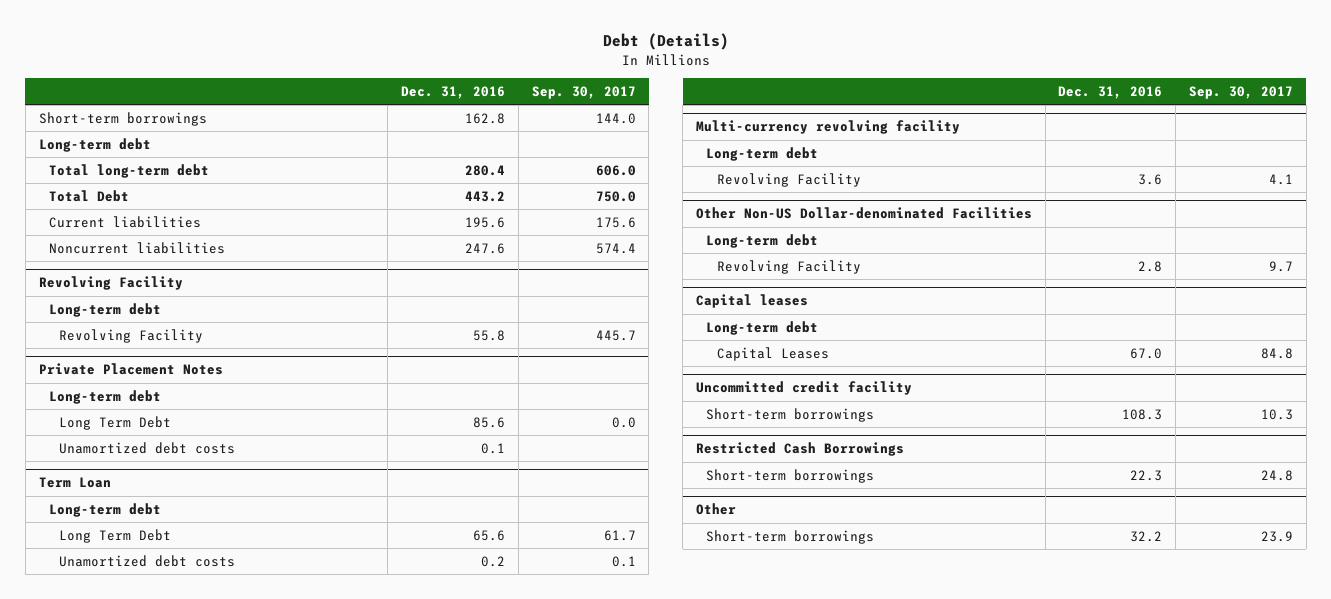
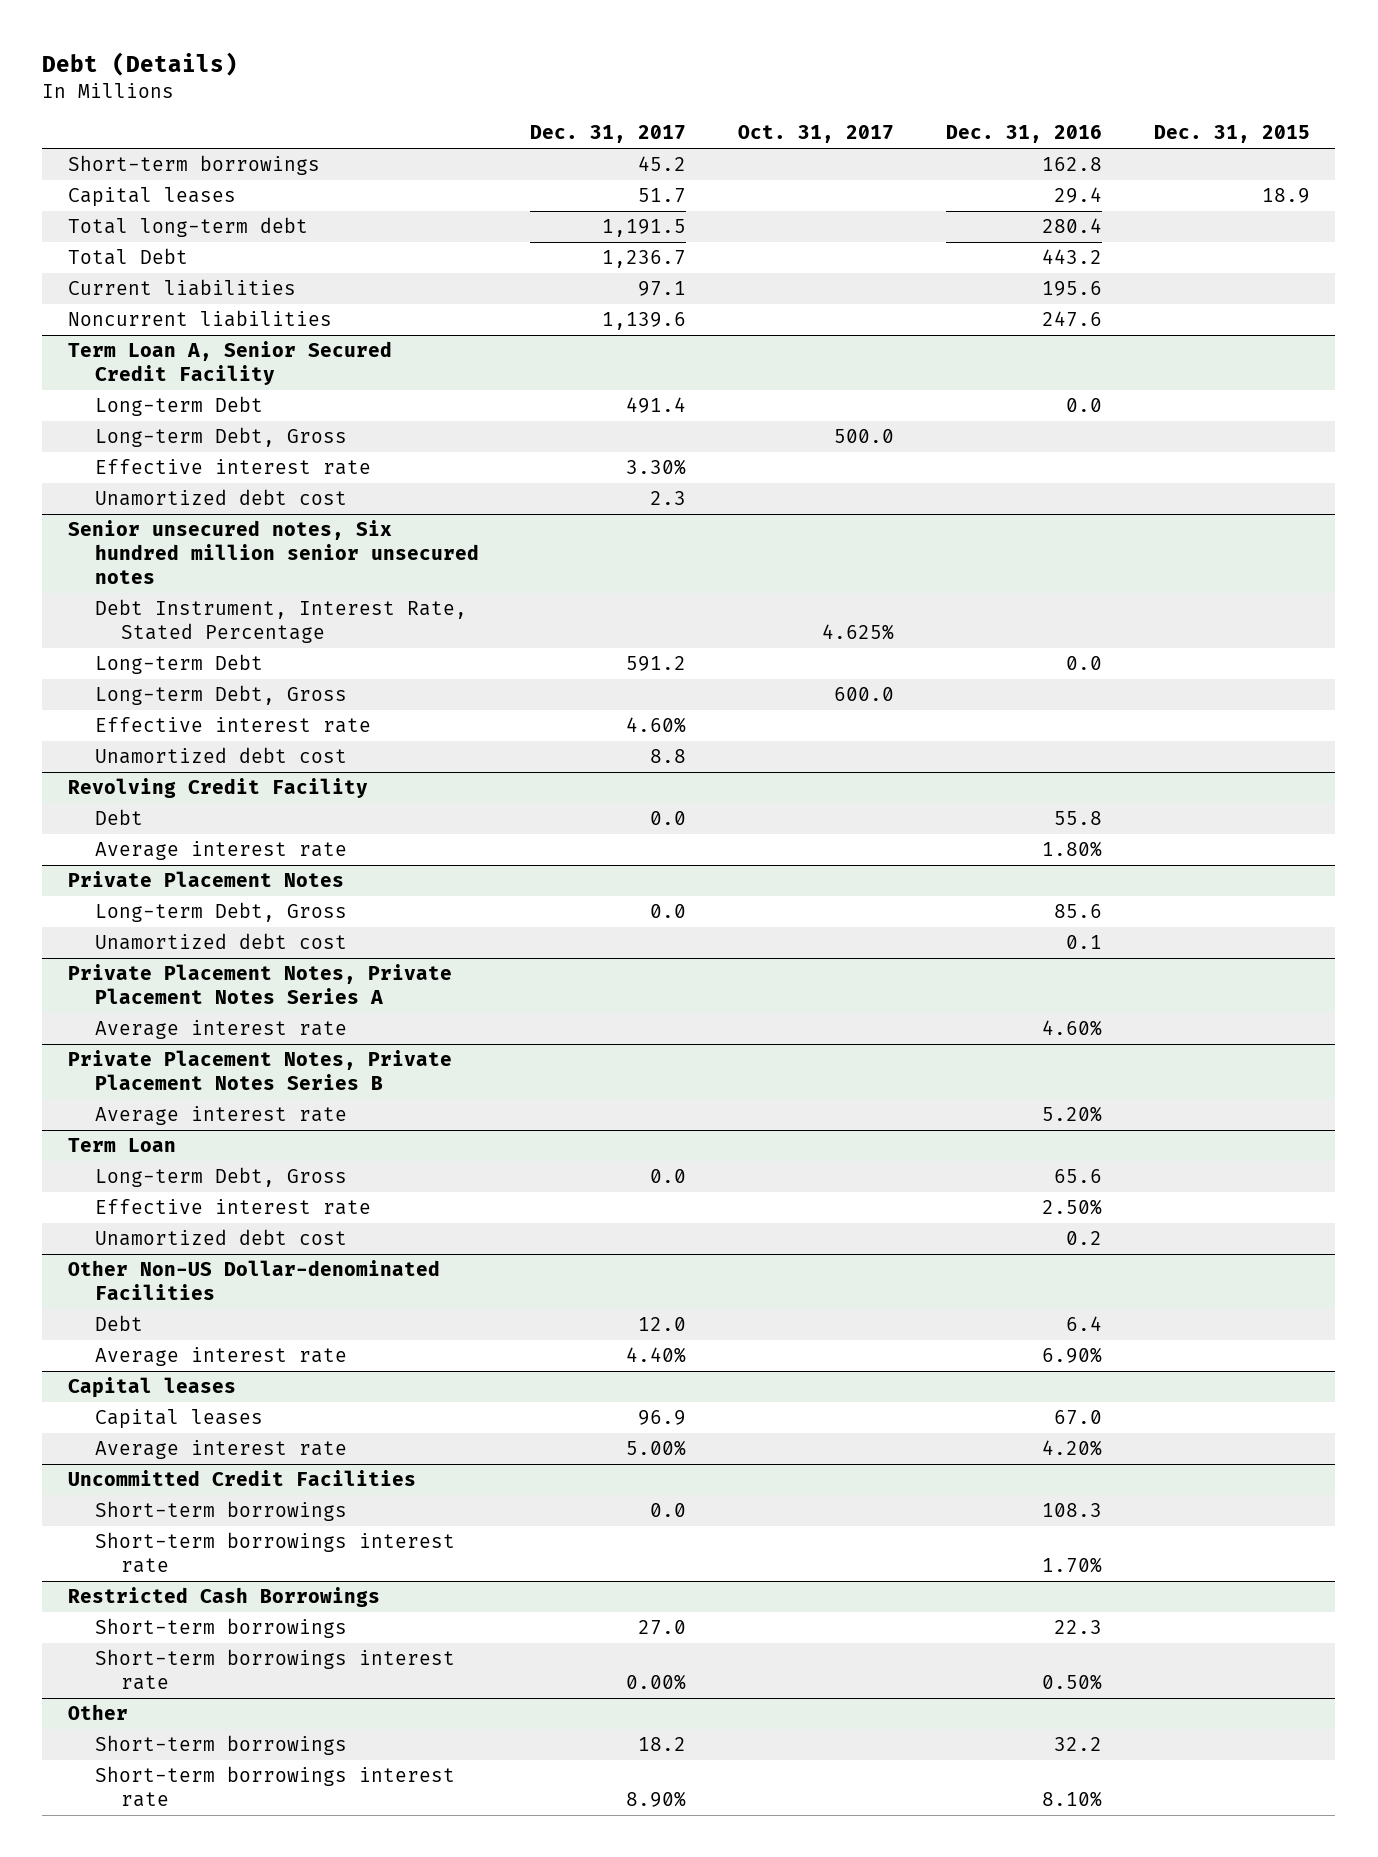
- | Dec. 31, 2016 | Sep. 30, 2017
+ | Dec. 31, 2017 | Oct. 31, 2017 | Dec. 31, 2016 | Dec. 31, 2015
- Long-term debt
+ Capital leases | 51.7 | | 29.4 | 18.9
- Revolving Facility
- Long-term debt
- Revolving Facility | 55.8 | 445.7
+ Term Loan A, Senior Secured Credit Facility
+ Long-term Debt | 491.4 | | 0.0 |
+ Long-term Debt, Gross | | 500.0 | |
+ Effective interest rate | 3.30% | | |
+ Unamortized debt cost | 2.3 | | |
+ Senior unsecured notes, Six hundred million senior unsecured notes
+ Debt Instrument, Interest Rate, Stated Percentage | | 4.625% | |
+ Long-term Debt | 591.2 | | 0.0 |
+ Long-term Debt, Gross | | 600.0 | |
+ Effective interest rate | 4.60% | | |
+ Unamortized debt cost | 8.8 | | |
+ Revolving Credit Facility
+ Debt | 0.0 | | 55.8 |
+ Average interest rate | | | 1.80% |
@ Private Placement Notes
- Long-term debt
- Long Term Debt | 85.6 | 0.0
- Unamortized debt costs | 0.1 |
+ Long-term Debt, Gross | 0.0 | | 85.6 |
+ Unamortized debt cost | | | 0.1 |
+ Private Placement Notes, Private Placement Notes Series A
+ Average interest rate | | | 4.60% |
+ Private Placement Notes, Private Placement Notes Series B
+ Average interest rate | | | 5.20% |
@ Term Loan
- Long-term debt
- Long Term Debt | 65.6 | 61.7
- Unamortized debt costs | 0.2 | 0.1
- Multi-currency revolving facility
- Long-term debt
- Revolving Facility | 3.6 | 4.1
@ Term Loan
+ Long-term Debt, Gross | 0.0 | | 65.6 |
+ Effective interest rate | | | 2.50% |
+ Unamortized debt cost | | | 0.2 |
@ Other Non-US Dollar-denominated Facilities
- Long-term debt
- Revolving Facility | 2.8 | 9.7
+ Debt | 12.0 | | 6.4 |
+ Average interest rate | 4.40% | | 6.90% |
@ Capital leases
- Long-term debt
- Capital Leases | 67.0 | 84.8
- Uncommitted credit facility
@ Capital leases
+ Capital leases | 96.9 | | 67.0 |
+ Average interest rate | 5.00% | | 4.20% |
+ Uncommitted Credit Facilities
+ Short-term borrowings interest rate | | | 1.70% |
@ Restricted Cash Borrowings
+ Short-term borrowings interest rate | 0.00% | | 0.50% |
@ Other
+ Short-term borrowings interest rate | 8.90% | | 8.10% |

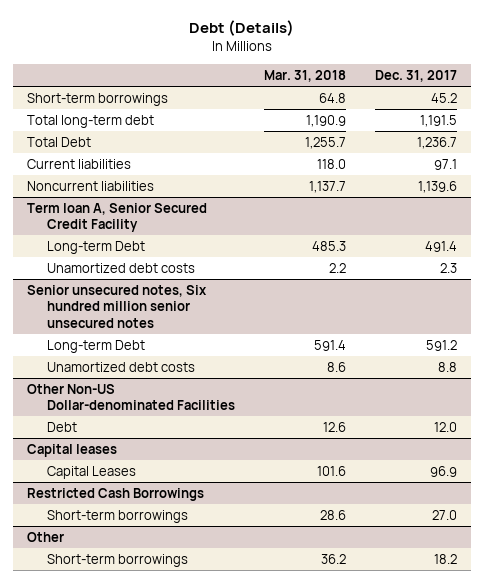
- | Dec. 31, 2017 | Oct. 31, 2017 | Dec. 31, 2016 | Dec. 31, 2015
+ | Mar. 31, 2018 | Dec. 31, 2017
- Capital leases | 51.7 | | 29.4 | 18.9
- Term Loan A, Senior Secured Credit Facility
+ Term loan A, Senior Secured Credit Facility
- Long-term Debt, Gross | | 500.0 | |
- Effective interest rate | 3.30% | | |
- Unamortized debt cost | 2.3 | | |
+ Unamortized debt costs | 2.2 | 2.3
@ Senior unsecured notes, Six hundred million senior unsecured notes
- Debt Instrument, Interest Rate, Stated Percentage | | 4.625% | |
- Long-term Debt, Gross | | 600.0 | |
- Effective interest rate | 4.60% | | |
- Unamortized debt cost | 8.8 | | |
- Revolving Credit Facility
- Debt | 0.0 | | 55.8 |
- Average interest rate | | | 1.80% |
- Private Placement Notes
- Long-term Debt, Gross | 0.0 | | 85.6 |
- Unamortized debt cost | | | 0.1 |
- Private Placement Notes, Private Placement Notes Series A
- Average interest rate | | | 4.60% |
- Private Placement Notes, Private Placement Notes Series B
- Average interest rate | | | 5.20% |
- Term Loan
- Long-term Debt, Gross | 0.0 | | 65.6 |
- Effective interest rate | | | 2.50% |
- Unamortized debt cost | | | 0.2 |
@ Senior unsecured notes, Six hundred million senior unsecured notes
+ Unamortized debt costs | 8.6 | 8.8
@ Other Non-US Dollar-denominated Facilities
- Average interest rate | 4.40% | | 6.90% |
@ Capital leases
- Capital leases | 96.9 | | 67.0 |
- Average interest rate | 5.00% | | 4.20% |
- Uncommitted Credit Facilities
- Short-term borrowings | 0.0 | | 108.3 |
- Short-term borrowings interest rate | | | 1.70% |
@ Capital leases
+ Capital Leases | 101.6 | 96.9
@ Restricted Cash Borrowings
- Short-term borrowings interest rate | 0.00% | | 0.50% |
@ Other
- Short-term borrowings interest rate | 8.90% | | 8.10% |

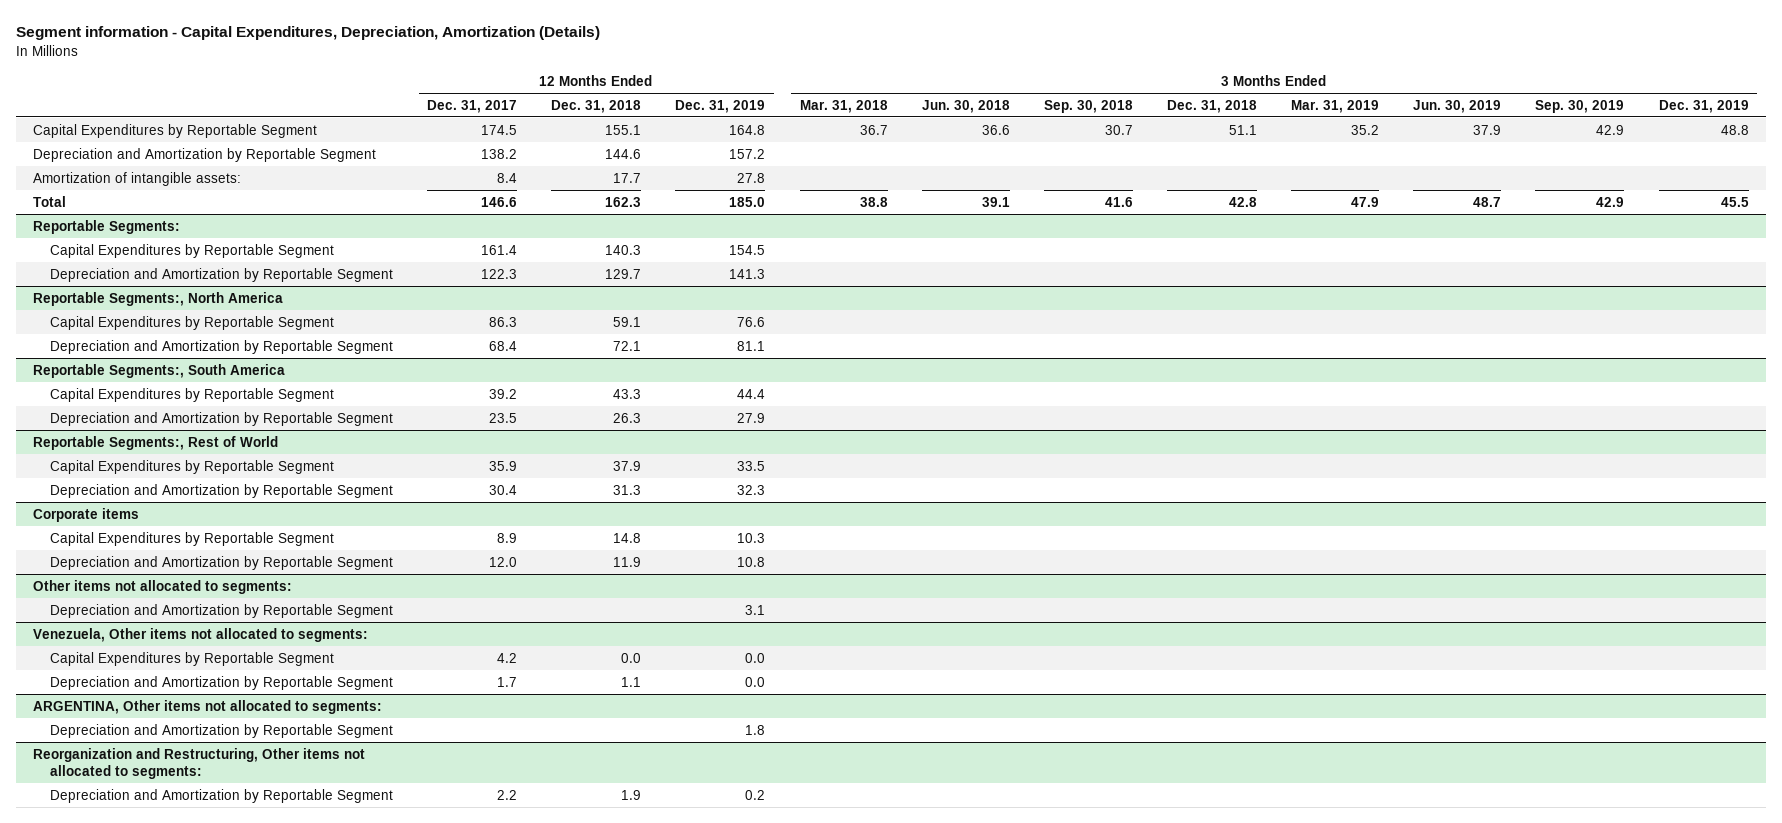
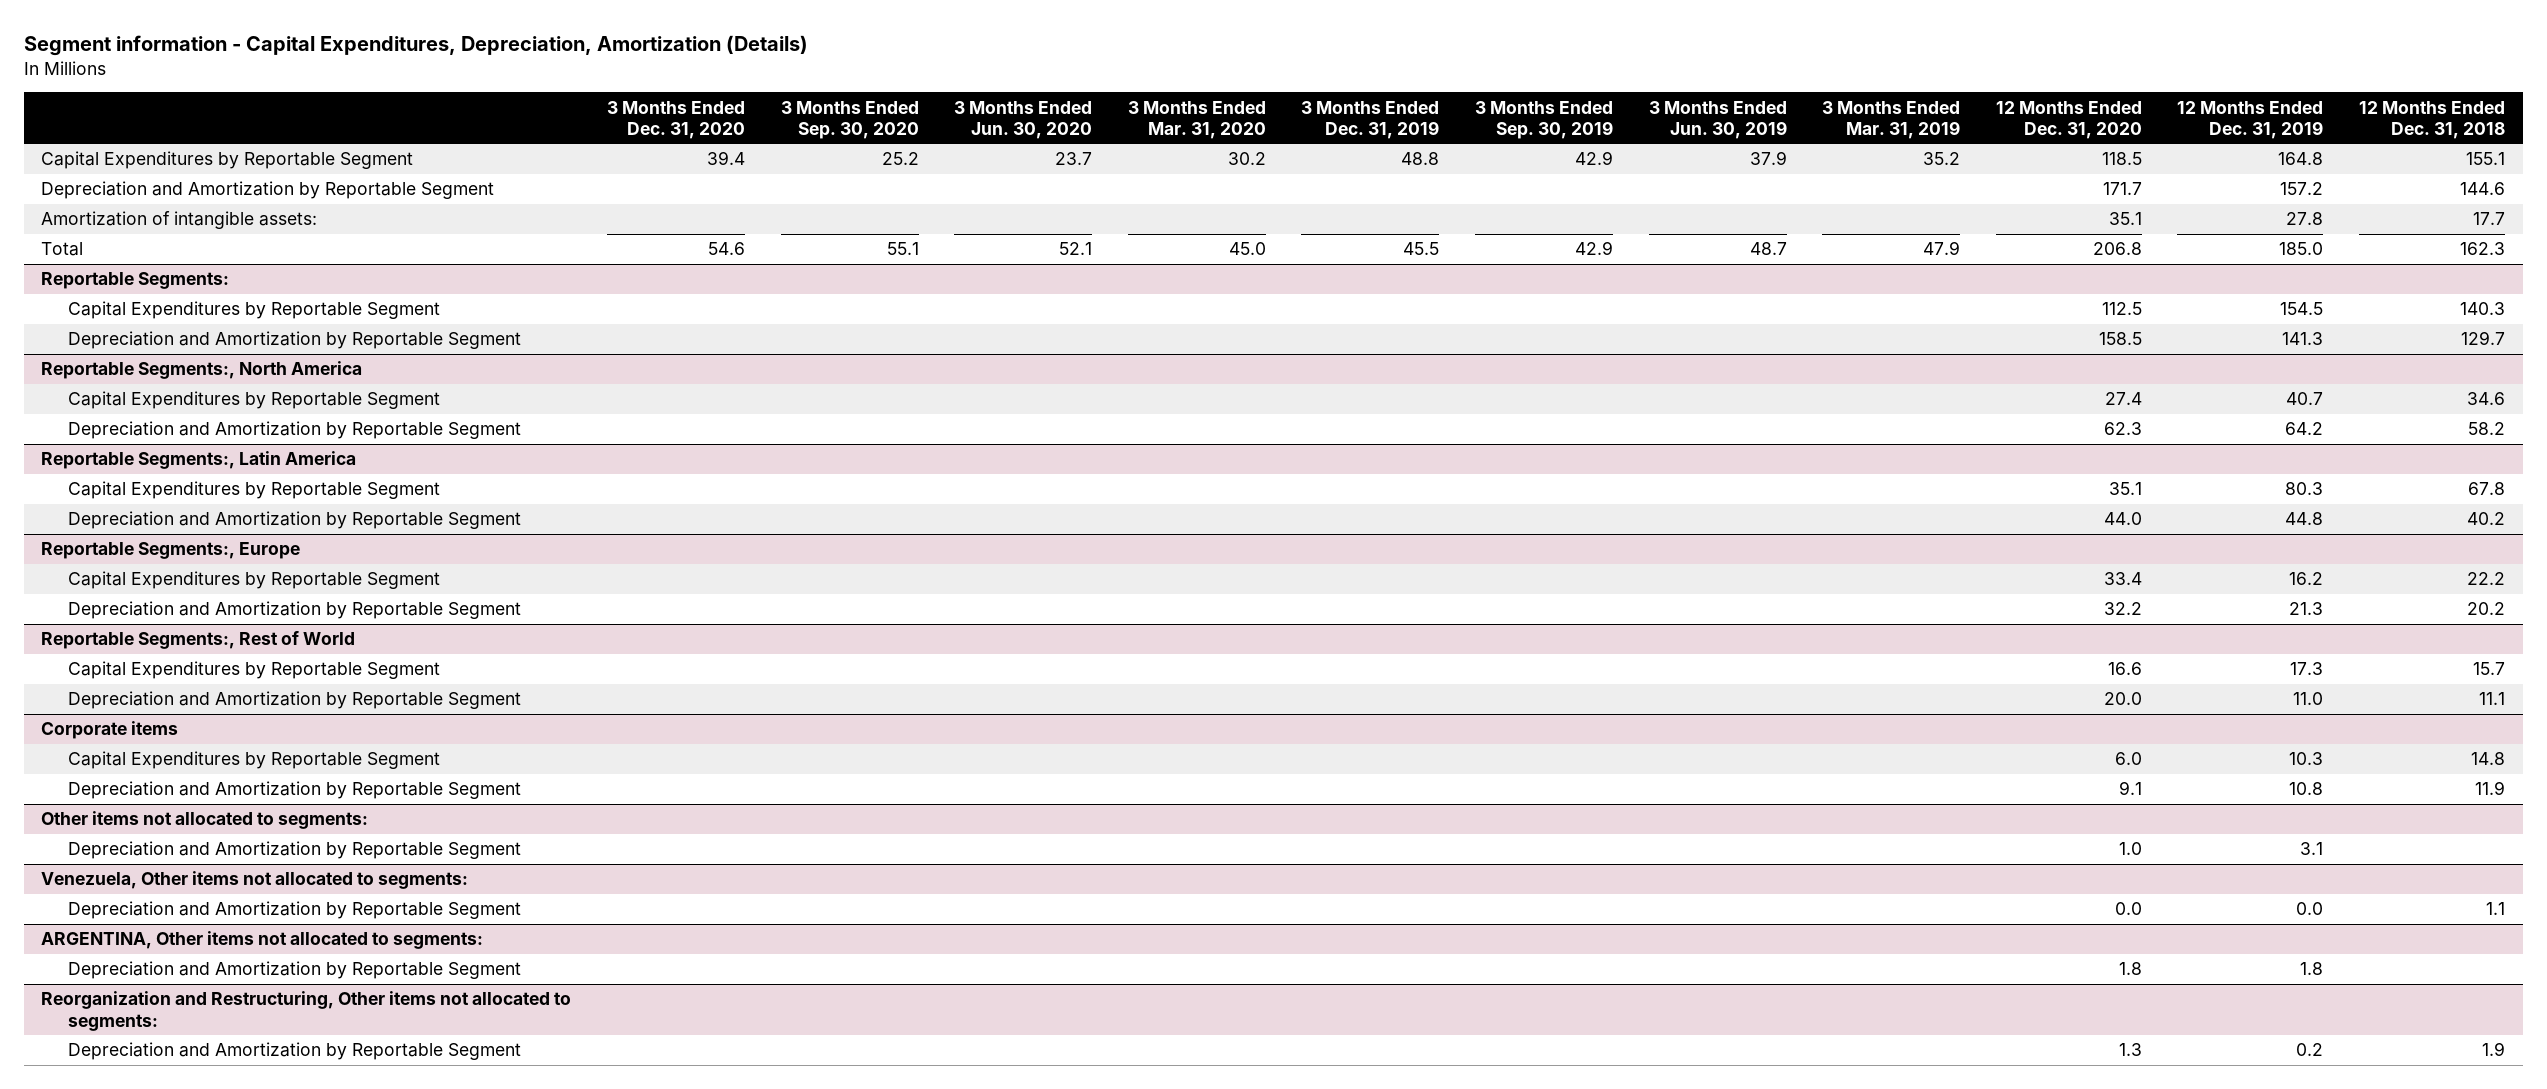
- | 12 Months Ended Dec. 31, 2017 | 12 Months Ended Dec. 31, 2018 | 12 Months Ended Dec. 31, 2019 | 3 Months Ended Mar. 31, 2018 | 3 Months Ended Jun. 30, 2018 | 3 Months Ended Sep. 30, 2018 | 3 Months Ended Dec. 31, 2018 | 3 Months Ended Mar. 31, 2019 | 3 Months Ended Jun. 30, 2019 | 3 Months Ended Sep. 30, 2019 | 3 Months Ended Dec. 31, 2019
+ | 3 Months Ended Dec. 31, 2020 | 3 Months Ended Sep. 30, 2020 | 3 Months Ended Jun. 30, 2020 | 3 Months Ended Mar. 31, 2020 | 3 Months Ended Dec. 31, 2019 | 3 Months Ended Sep. 30, 2019 | 3 Months Ended Jun. 30, 2019 | 3 Months Ended Mar. 31, 2019 | 12 Months Ended Dec. 31, 2020 | 12 Months Ended Dec. 31, 2019 | 12 Months Ended Dec. 31, 2018
@ Reportable Segments:, North America
- Capital Expenditures by Reportable Segment | 86.3 | 59.1 | 76.6 | | | | | | | |
- Depreciation and Amortization by Reportable Segment | 68.4 | 72.1 | 81.1 | | | | | | | |
- Reportable Segments:, South America
- Capital Expenditures by Reportable Segment | 39.2 | 43.3 | 44.4 | | | | | | | |
- Depreciation and Amortization by Reportable Segment | 23.5 | 26.3 | 27.9 | | | | | | | |
@ Reportable Segments:, North America
+ Capital Expenditures by Reportable Segment | | | | | | | | | 27.4 | 40.7 | 34.6
+ Depreciation and Amortization by Reportable Segment | | | | | | | | | 62.3 | 64.2 | 58.2
+ Reportable Segments:, Latin America
+ Capital Expenditures by Reportable Segment | | | | | | | | | 35.1 | 80.3 | 67.8
+ Depreciation and Amortization by Reportable Segment | | | | | | | | | 44.0 | 44.8 | 40.2
+ Reportable Segments:, Europe
+ Capital Expenditures by Reportable Segment | | | | | | | | | 33.4 | 16.2 | 22.2
+ Depreciation and Amortization by Reportable Segment | | | | | | | | | 32.2 | 21.3 | 20.2
@ Reportable Segments:, Rest of World
- Capital Expenditures by Reportable Segment | 35.9 | 37.9 | 33.5 | | | | | | | |
- Depreciation and Amortization by Reportable Segment | 30.4 | 31.3 | 32.3 | | | | | | | |
+ Capital Expenditures by Reportable Segment | | | | | | | | | 16.6 | 17.3 | 15.7
+ Depreciation and Amortization by Reportable Segment | | | | | | | | | 20.0 | 11.0 | 11.1
@ Venezuela, Other items not allocated to segments:
- Capital Expenditures by Reportable Segment | 4.2 | 0.0 | 0.0 | | | | | | | |

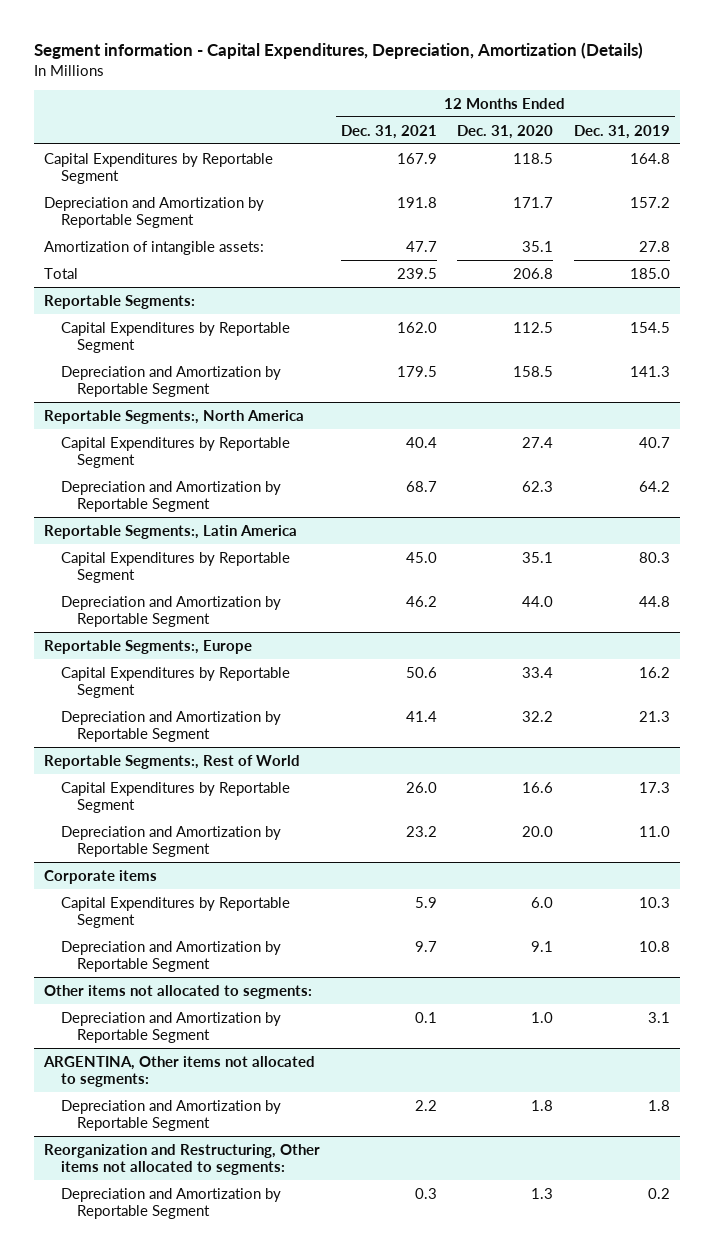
- | 3 Months Ended Dec. 31, 2020 | 3 Months Ended Sep. 30, 2020 | 3 Months Ended Jun. 30, 2020 | 3 Months Ended Mar. 31, 2020 | 3 Months Ended Dec. 31, 2019 | 3 Months Ended Sep. 30, 2019 | 3 Months Ended Jun. 30, 2019 | 3 Months Ended Mar. 31, 2019 | 12 Months Ended Dec. 31, 2020 | 12 Months Ended Dec. 31, 2019 | 12 Months Ended Dec. 31, 2018
+ | 12 Months Ended Dec. 31, 2021 | 12 Months Ended Dec. 31, 2020 | 12 Months Ended Dec. 31, 2019
- Venezuela, Other items not allocated to segments:
- Depreciation and Amortization by Reportable Segment | | | | | | | | | 0.0 | 0.0 | 1.1

